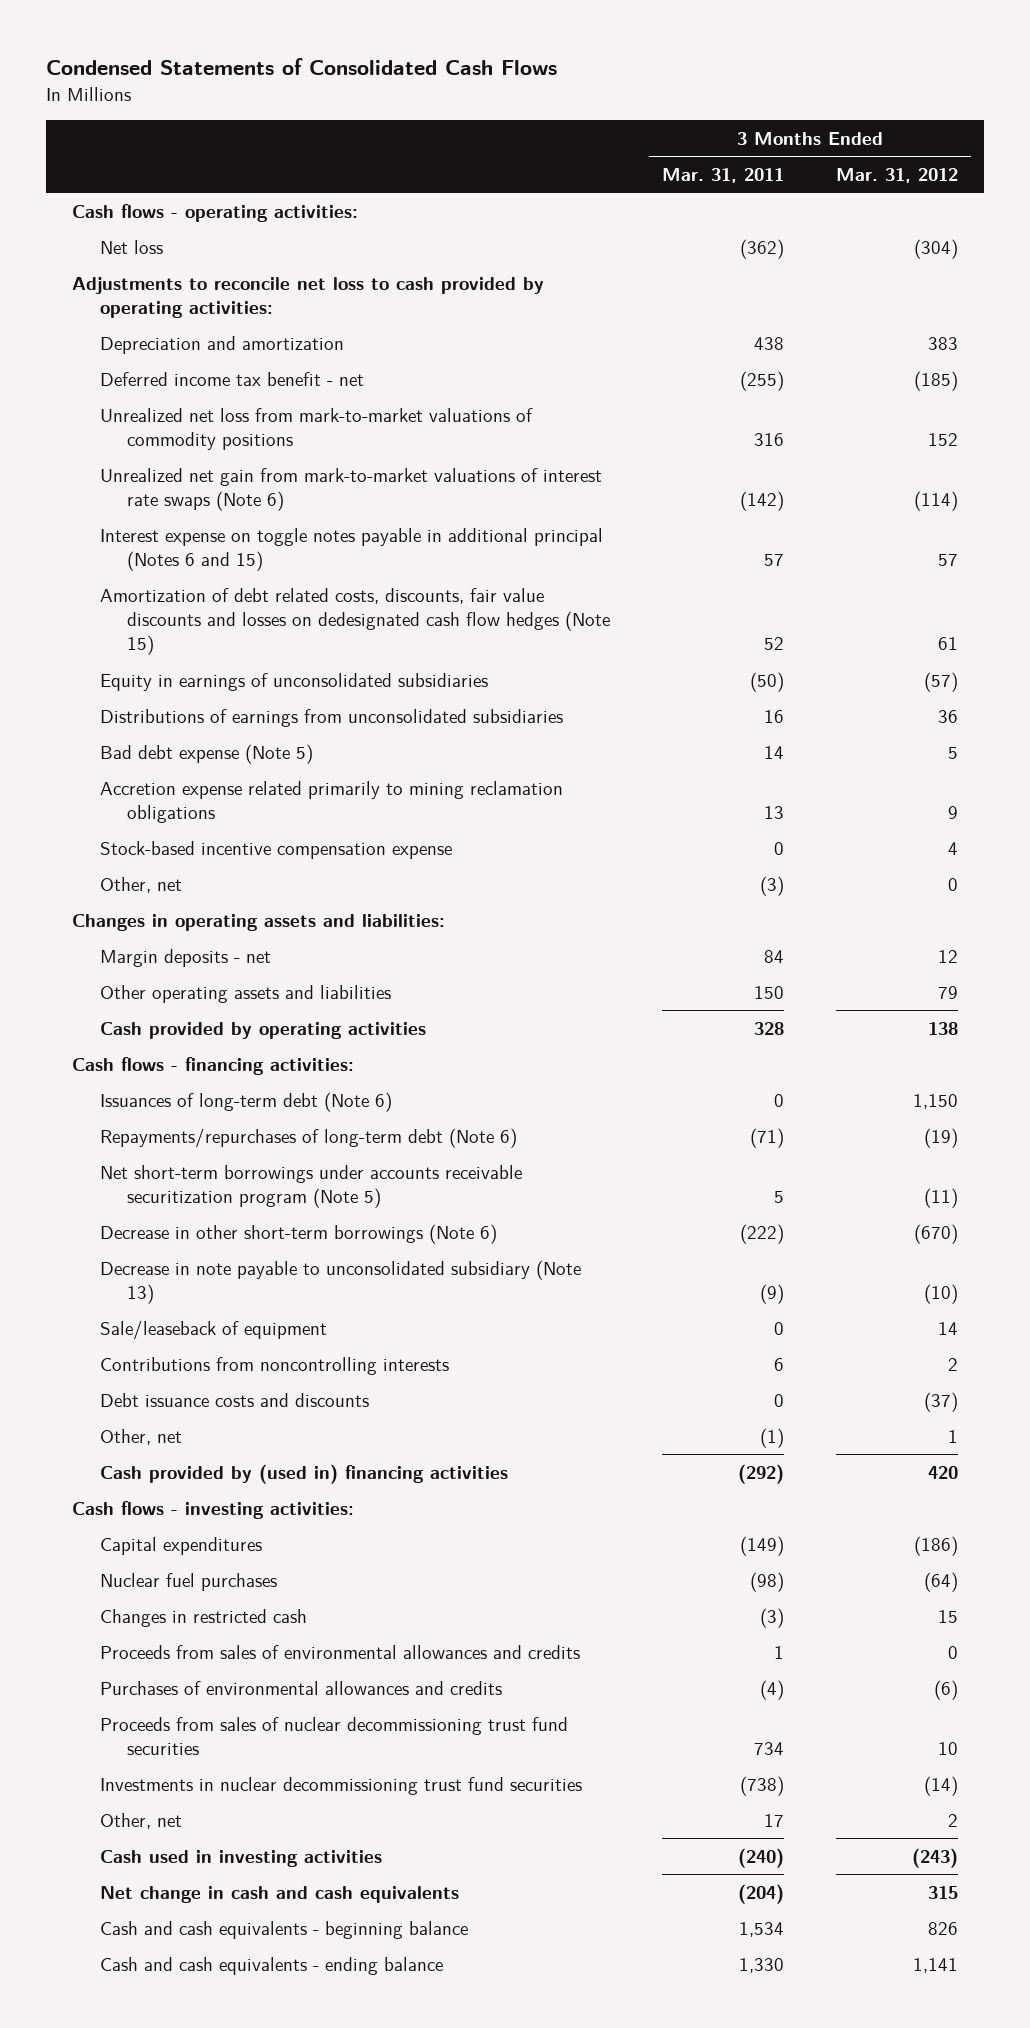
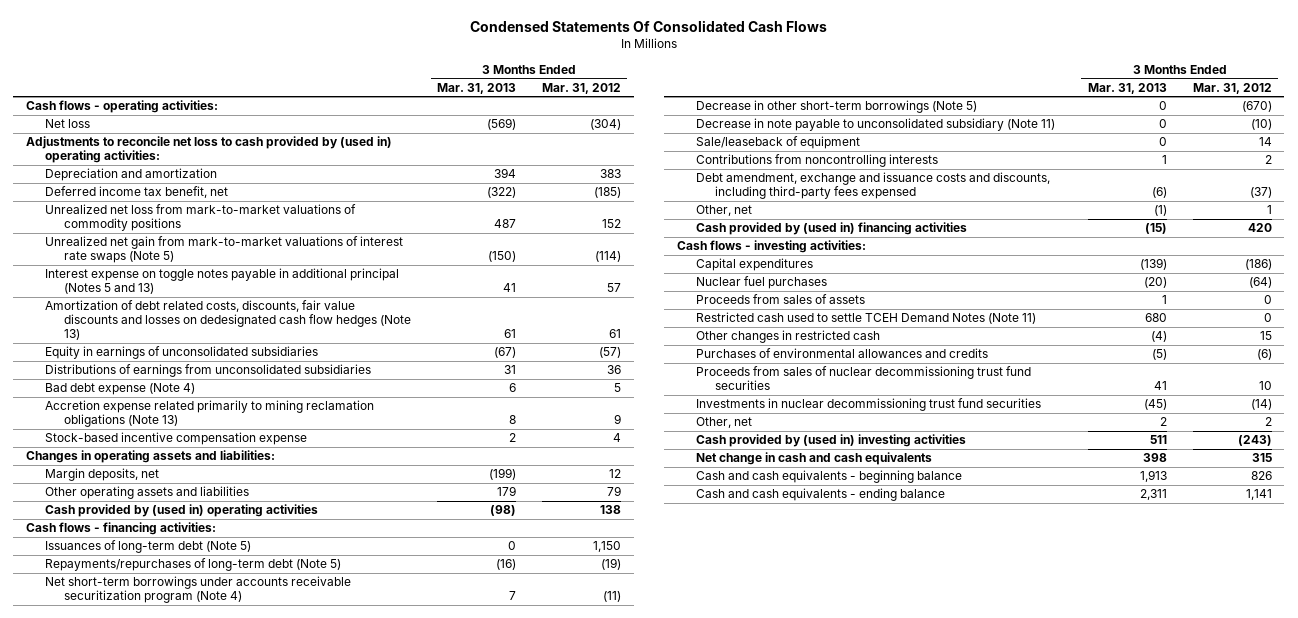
- Condensed Statements of Consolidated Cash Flows
+ Condensed Statements Of Consolidated Cash Flows
- | 3 Months Ended Mar. 31, 2011 | 3 Months Ended Mar. 31, 2012
+ | 3 Months Ended Mar. 31, 2013 | 3 Months Ended Mar. 31, 2012
- Adjustments to reconcile net loss to cash provided by operating activities:
+ Adjustments to reconcile net loss to cash provided by (used in) operating activities:
- Deferred income tax benefit - net | (255) | (185)
+ Deferred income tax benefit, net | (322) | (185)
- Unrealized net gain from mark-to-market valuations of interest rate swaps (Note 6) | (142) | (114)
- Interest expense on toggle notes payable in additional principal (Notes 6 and 15) | 57 | 57
- Amortization of debt related costs, discounts, fair value discounts and losses on dedesignated cash flow hedges (Note 15) | 52 | 61
+ Unrealized net gain from mark-to-market valuations of interest rate swaps (Note 5) | (150) | (114)
+ Interest expense on toggle notes payable in additional principal (Notes 5 and 13) | 41 | 57
+ Amortization of debt related costs, discounts, fair value discounts and losses on dedesignated cash flow hedges (Note 13) | 61 | 61
- Bad debt expense (Note 5) | 14 | 5
- Accretion expense related primarily to mining reclamation obligations | 13 | 9
+ Bad debt expense (Note 4) | 6 | 5
+ Accretion expense related primarily to mining reclamation obligations (Note 13) | 8 | 9
- Other, net | (3) | 0
- Margin deposits - net | 84 | 12
+ Margin deposits, net | (199) | 12
- Cash provided by operating activities | 328 | 138
+ Cash provided by (used in) operating activities | (98) | 138
- Issuances of long-term debt (Note 6) | 0 | 1,150
- Repayments/repurchases of long-term debt (Note 6) | (71) | (19)
- Net short-term borrowings under accounts receivable securitization program (Note 5) | 5 | (11)
- Decrease in other short-term borrowings (Note 6) | (222) | (670)
- Decrease in note payable to unconsolidated subsidiary (Note 13) | (9) | (10)
+ Issuances of long-term debt (Note 5) | 0 | 1,150
+ Repayments/repurchases of long-term debt (Note 5) | (16) | (19)
+ Net short-term borrowings under accounts receivable securitization program (Note 4) | 7 | (11)
+ Decrease in other short-term borrowings (Note 5) | 0 | (670)
+ Decrease in note payable to unconsolidated subsidiary (Note 11) | 0 | (10)
- Debt issuance costs and discounts | 0 | (37)
+ Debt amendment, exchange and issuance costs and discounts, including third-party fees expensed | (6) | (37)
- Changes in restricted cash | (3) | 15
- Proceeds from sales of environmental allowances and credits | 1 | 0
+ Proceeds from sales of assets | 1 | 0
+ Restricted cash used to settle TCEH Demand Notes (Note 11) | 680 | 0
+ Other changes in restricted cash | (4) | 15
- Cash used in investing activities | (240) | (243)
+ Cash provided by (used in) investing activities | 511 | (243)

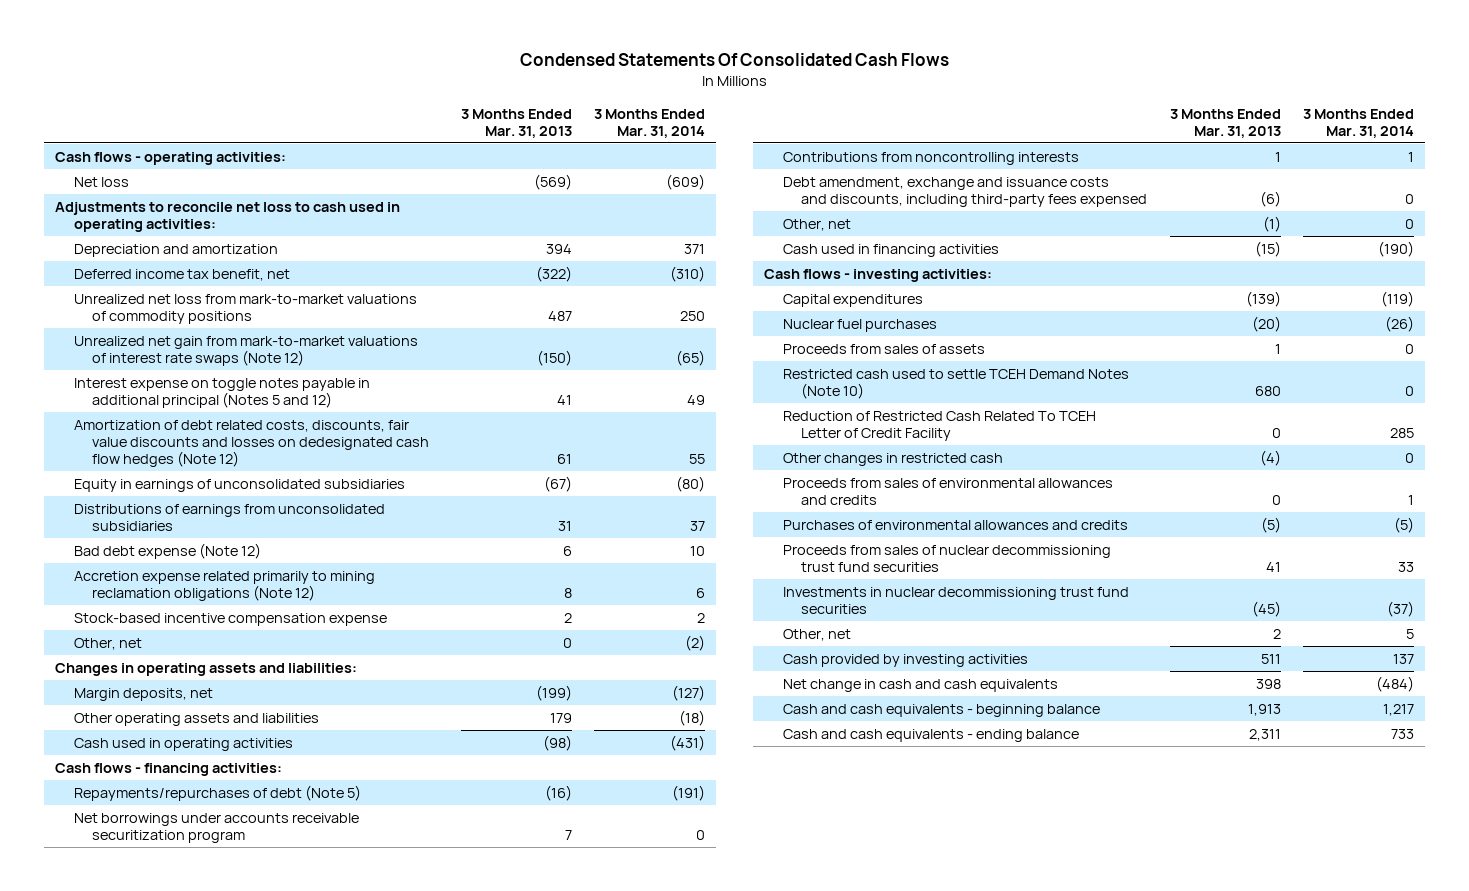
- | 3 Months Ended Mar. 31, 2013 | 3 Months Ended Mar. 31, 2012
+ | 3 Months Ended Mar. 31, 2013 | 3 Months Ended Mar. 31, 2014
- Adjustments to reconcile net loss to cash provided by (used in) operating activities:
+ Adjustments to reconcile net loss to cash used in operating activities:
- Unrealized net gain from mark-to-market valuations of interest rate swaps (Note 5) | (150) | (114)
- Interest expense on toggle notes payable in additional principal (Notes 5 and 13) | 41 | 57
- Amortization of debt related costs, discounts, fair value discounts and losses on dedesignated cash flow hedges (Note 13) | 61 | 61
+ Unrealized net gain from mark-to-market valuations of interest rate swaps (Note 12) | (150) | (65)
+ Interest expense on toggle notes payable in additional principal (Notes 5 and 12) | 41 | 49
+ Amortization of debt related costs, discounts, fair value discounts and losses on dedesignated cash flow hedges (Note 12) | 61 | 55
- Bad debt expense (Note 4) | 6 | 5
- Accretion expense related primarily to mining reclamation obligations (Note 13) | 8 | 9
+ Bad debt expense (Note 12) | 6 | 10
+ Accretion expense related primarily to mining reclamation obligations (Note 12) | 8 | 6
+ Other, net | 0 | (2)
- Cash provided by (used in) operating activities | (98) | 138
+ Cash used in operating activities | (98) | (431)
- Issuances of long-term debt (Note 5) | 0 | 1,150
- Repayments/repurchases of long-term debt (Note 5) | (16) | (19)
- Net short-term borrowings under accounts receivable securitization program (Note 4) | 7 | (11)
- Decrease in other short-term borrowings (Note 5) | 0 | (670)
- Decrease in note payable to unconsolidated subsidiary (Note 11) | 0 | (10)
- Sale/leaseback of equipment | 0 | 14
+ Repayments/repurchases of debt (Note 5) | (16) | (191)
+ Net borrowings under accounts receivable securitization program | 7 | 0
- Cash provided by (used in) financing activities | (15) | 420
+ Cash used in financing activities | (15) | (190)
- Restricted cash used to settle TCEH Demand Notes (Note 11) | 680 | 0
+ Restricted cash used to settle TCEH Demand Notes (Note 10) | 680 | 0
+ Reduction of Restricted Cash Related To TCEH Letter of Credit Facility | 0 | 285
+ Proceeds from sales of environmental allowances and credits | 0 | 1
- Cash provided by (used in) investing activities | 511 | (243)
+ Cash provided by investing activities | 511 | 137

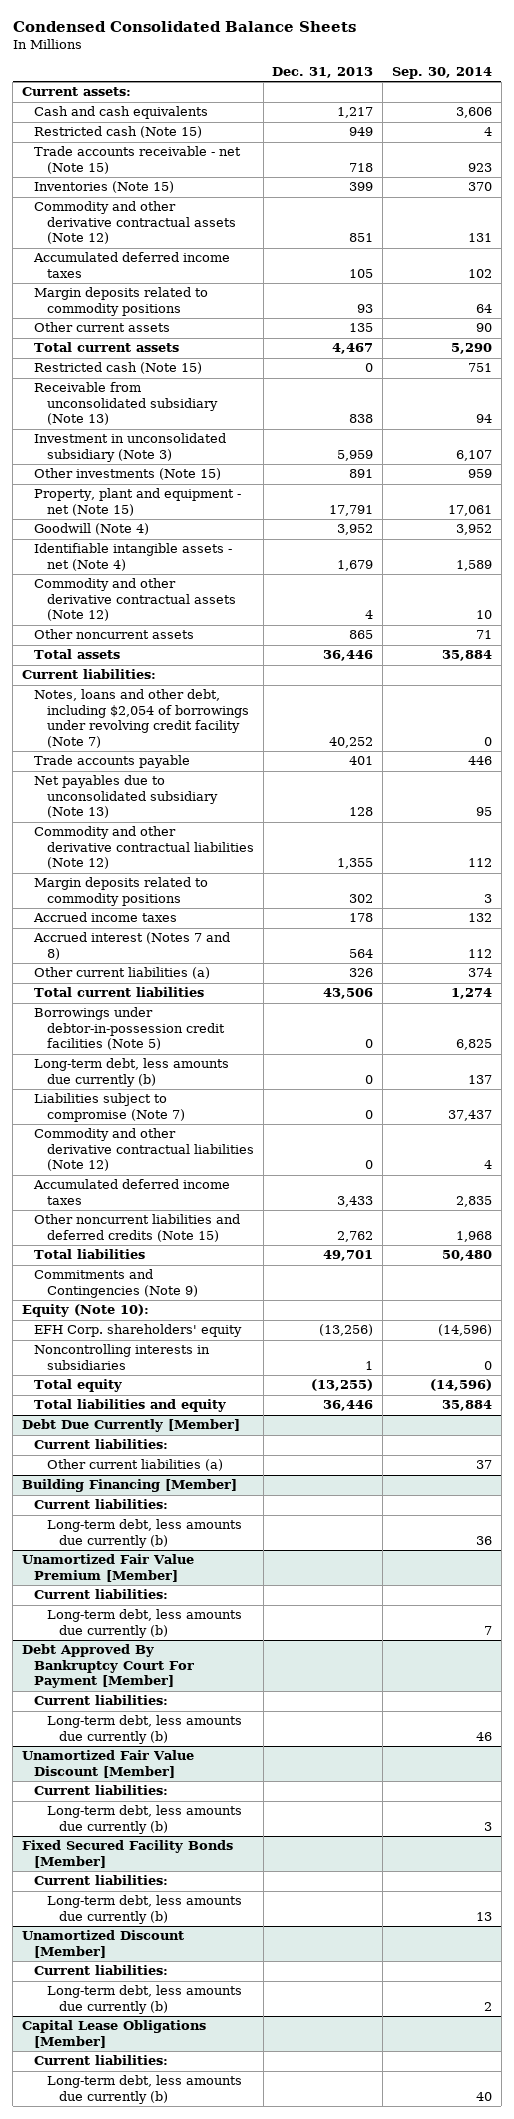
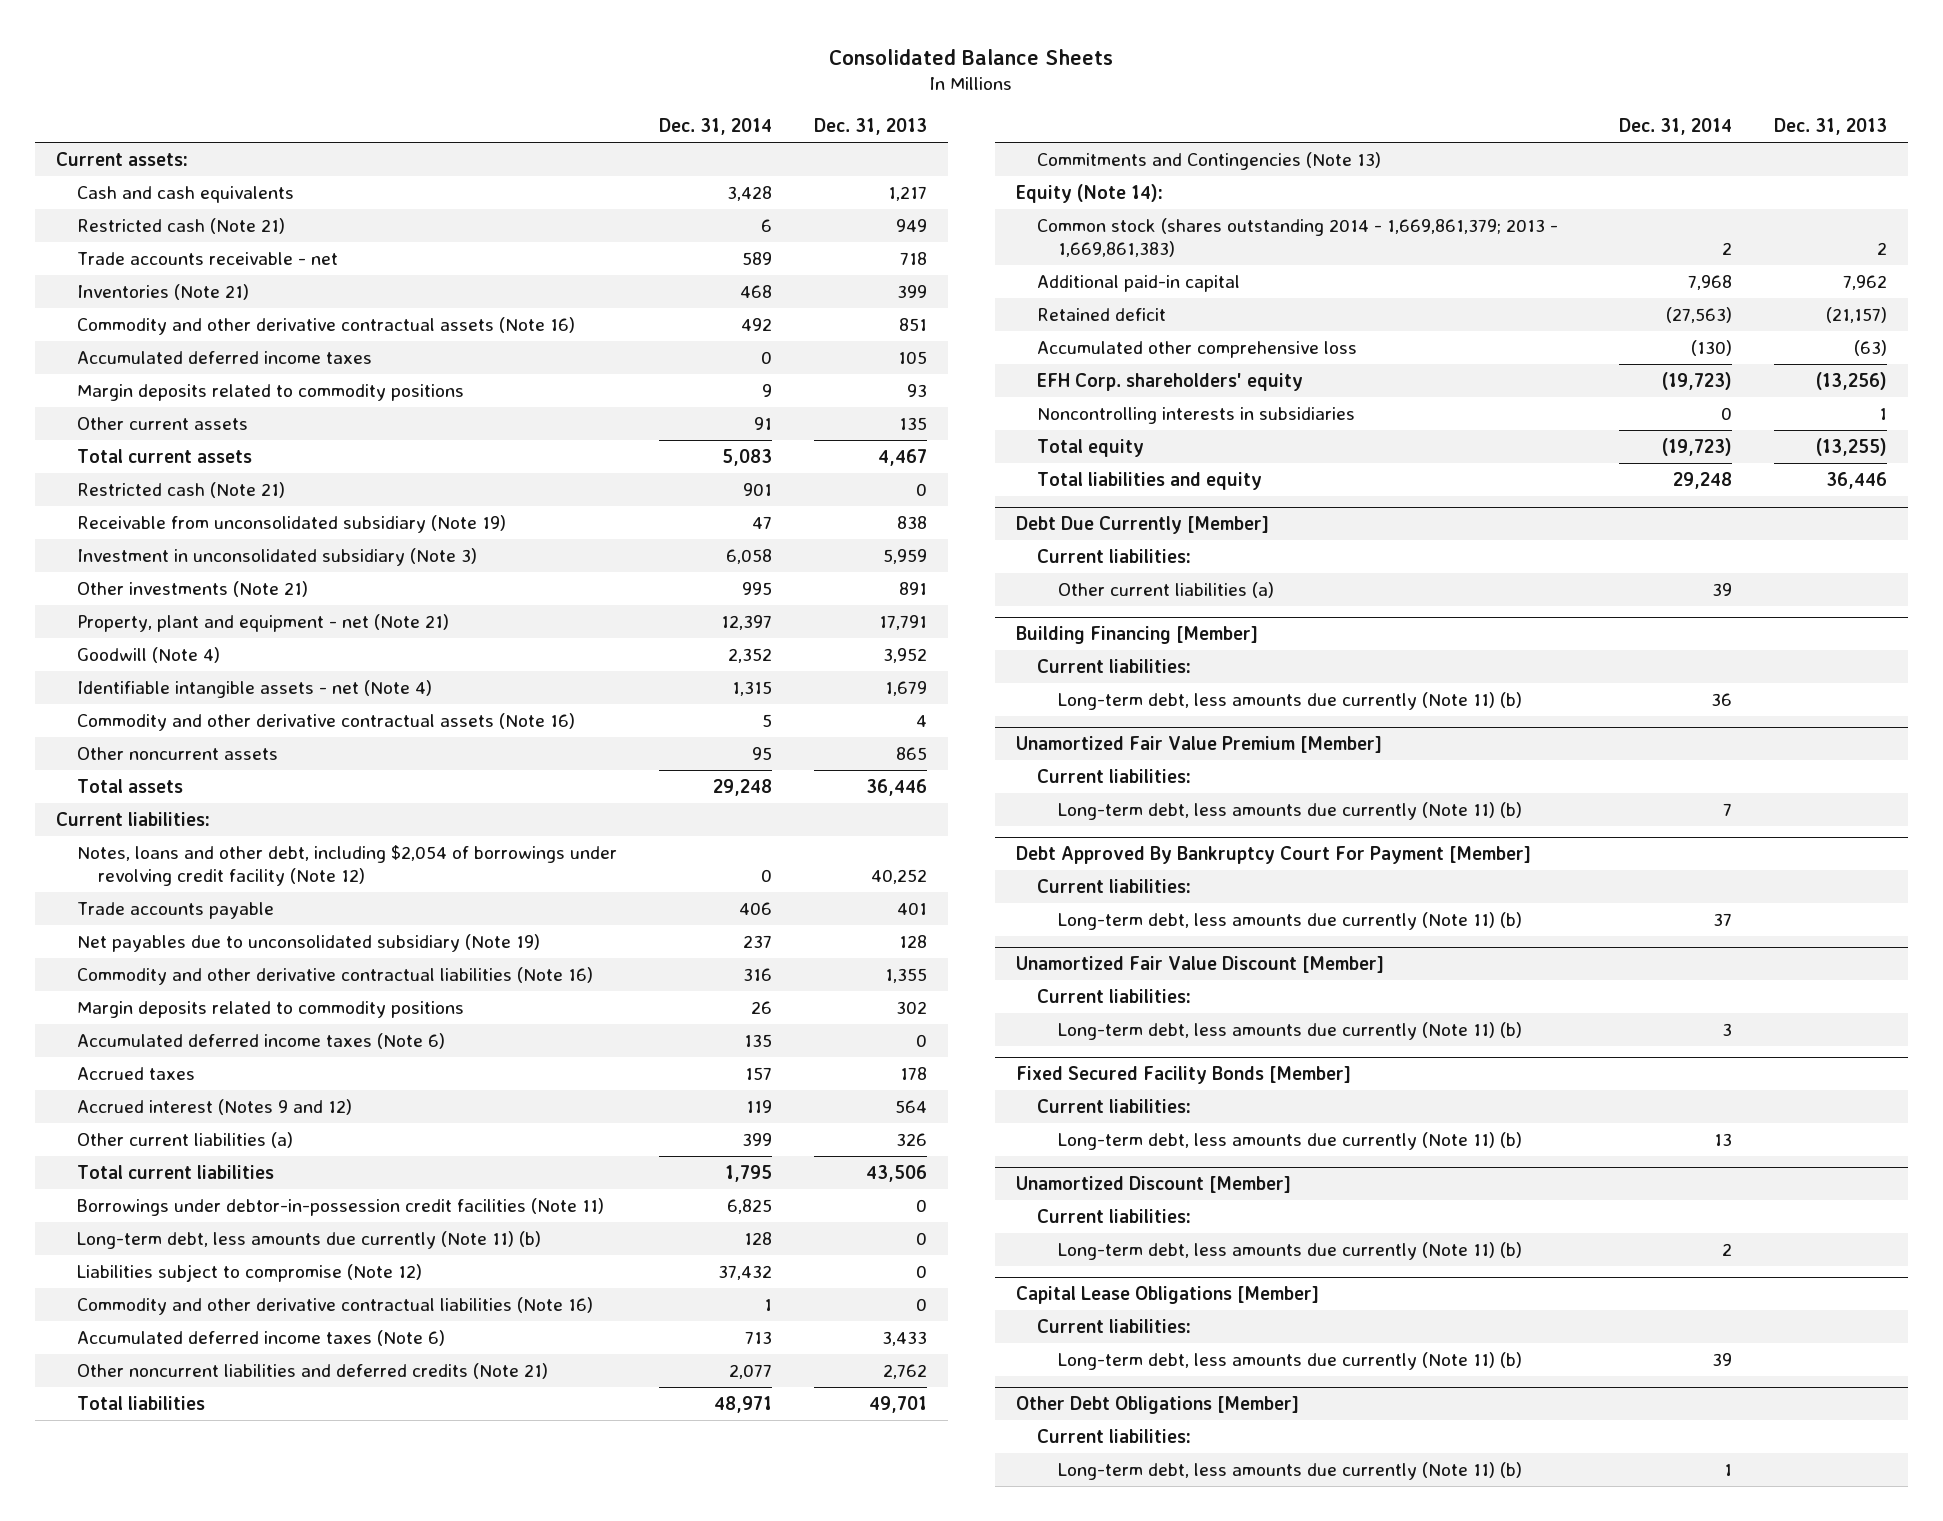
- Condensed Consolidated Balance Sheets
+ Consolidated Balance Sheets
- | Dec. 31, 2013 | Sep. 30, 2014
+ | Dec. 31, 2014 | Dec. 31, 2013
- Restricted cash (Note 15) | 949 | 4
- Trade accounts receivable - net (Note 15) | 718 | 923
- Inventories (Note 15) | 399 | 370
- Commodity and other derivative contractual assets (Note 12) | 851 | 131
+ Restricted cash (Note 21) | 6 | 949
+ Trade accounts receivable - net | 589 | 718
+ Inventories (Note 21) | 468 | 399
+ Commodity and other derivative contractual assets (Note 16) | 492 | 851
- Restricted cash (Note 15) | 0 | 751
- Receivable from unconsolidated subsidiary (Note 13) | 838 | 94
+ Restricted cash (Note 21) | 901 | 0
+ Receivable from unconsolidated subsidiary (Note 19) | 47 | 838
- Other investments (Note 15) | 891 | 959
- Property, plant and equipment - net (Note 15) | 17,791 | 17,061
+ Other investments (Note 21) | 995 | 891
+ Property, plant and equipment - net (Note 21) | 12,397 | 17,791
- Commodity and other derivative contractual assets (Note 12) | 4 | 10
+ Commodity and other derivative contractual assets (Note 16) | 5 | 4
- Notes, loans and other debt, including $2,054 of borrowings under revolving credit facility (Note 7) | 40,252 | 0
+ Notes, loans and other debt, including $2,054 of borrowings under revolving credit facility (Note 12) | 0 | 40,252
- Net payables due to unconsolidated subsidiary (Note 13) | 128 | 95
- Commodity and other derivative contractual liabilities (Note 12) | 1,355 | 112
+ Net payables due to unconsolidated subsidiary (Note 19) | 237 | 128
+ Commodity and other derivative contractual liabilities (Note 16) | 316 | 1,355
- Accrued income taxes | 178 | 132
- Accrued interest (Notes 7 and 8) | 564 | 112
+ Accumulated deferred income taxes (Note 6) | 135 | 0
+ Accrued taxes | 157 | 178
+ Accrued interest (Notes 9 and 12) | 119 | 564
- Borrowings under debtor-in-possession credit facilities (Note 5) | 0 | 6,825
- Long-term debt, less amounts due currently (b) | 0 | 137
- Liabilities subject to compromise (Note 7) | 0 | 37,437
- Commodity and other derivative contractual liabilities (Note 12) | 0 | 4
- Accumulated deferred income taxes | 3,433 | 2,835
- Other noncurrent liabilities and deferred credits (Note 15) | 2,762 | 1,968
+ Borrowings under debtor-in-possession credit facilities (Note 11) | 6,825 | 0
+ Long-term debt, less amounts due currently (Note 11) (b) | 128 | 0
+ Liabilities subject to compromise (Note 12) | 37,432 | 0
+ Commodity and other derivative contractual liabilities (Note 16) | 1 | 0
+ Accumulated deferred income taxes (Note 6) | 713 | 3,433
+ Other noncurrent liabilities and deferred credits (Note 21) | 2,077 | 2,762
- Commitments and Contingencies (Note 9)
- Equity (Note 10):
+ Commitments and Contingencies (Note 13)
+ Equity (Note 14):
+ Common stock (shares outstanding 2014 - 1,669,861,379; 2013 - 1,669,861,383) | 2 | 2
+ Additional paid-in capital | 7,968 | 7,962
+ Retained deficit | (27,563) | (21,157)
+ Accumulated other comprehensive loss | (130) | (63)
@ Building Financing [Member]
- Long-term debt, less amounts due currently (b) | | 36
+ Long-term debt, less amounts due currently (Note 11) (b) | 36 |
@ Unamortized Fair Value Premium [Member]
- Long-term debt, less amounts due currently (b) | | 7
+ Long-term debt, less amounts due currently (Note 11) (b) | 7 |
@ Debt Approved By Bankruptcy Court For Payment [Member]
- Long-term debt, less amounts due currently (b) | | 46
+ Long-term debt, less amounts due currently (Note 11) (b) | 37 |
@ Unamortized Fair Value Discount [Member]
- Long-term debt, less amounts due currently (b) | | 3
+ Long-term debt, less amounts due currently (Note 11) (b) | 3 |
@ Fixed Secured Facility Bonds [Member]
- Long-term debt, less amounts due currently (b) | | 13
+ Long-term debt, less amounts due currently (Note 11) (b) | 13 |
@ Unamortized Discount [Member]
- Long-term debt, less amounts due currently (b) | | 2
+ Long-term debt, less amounts due currently (Note 11) (b) | 2 |
@ Capital Lease Obligations [Member]
- Long-term debt, less amounts due currently (b) | | 40
+ Long-term debt, less amounts due currently (Note 11) (b) | 39 |
+ Other Debt Obligations [Member]
+ Current liabilities:
+ Long-term debt, less amounts due currently (Note 11) (b) | 1 |

